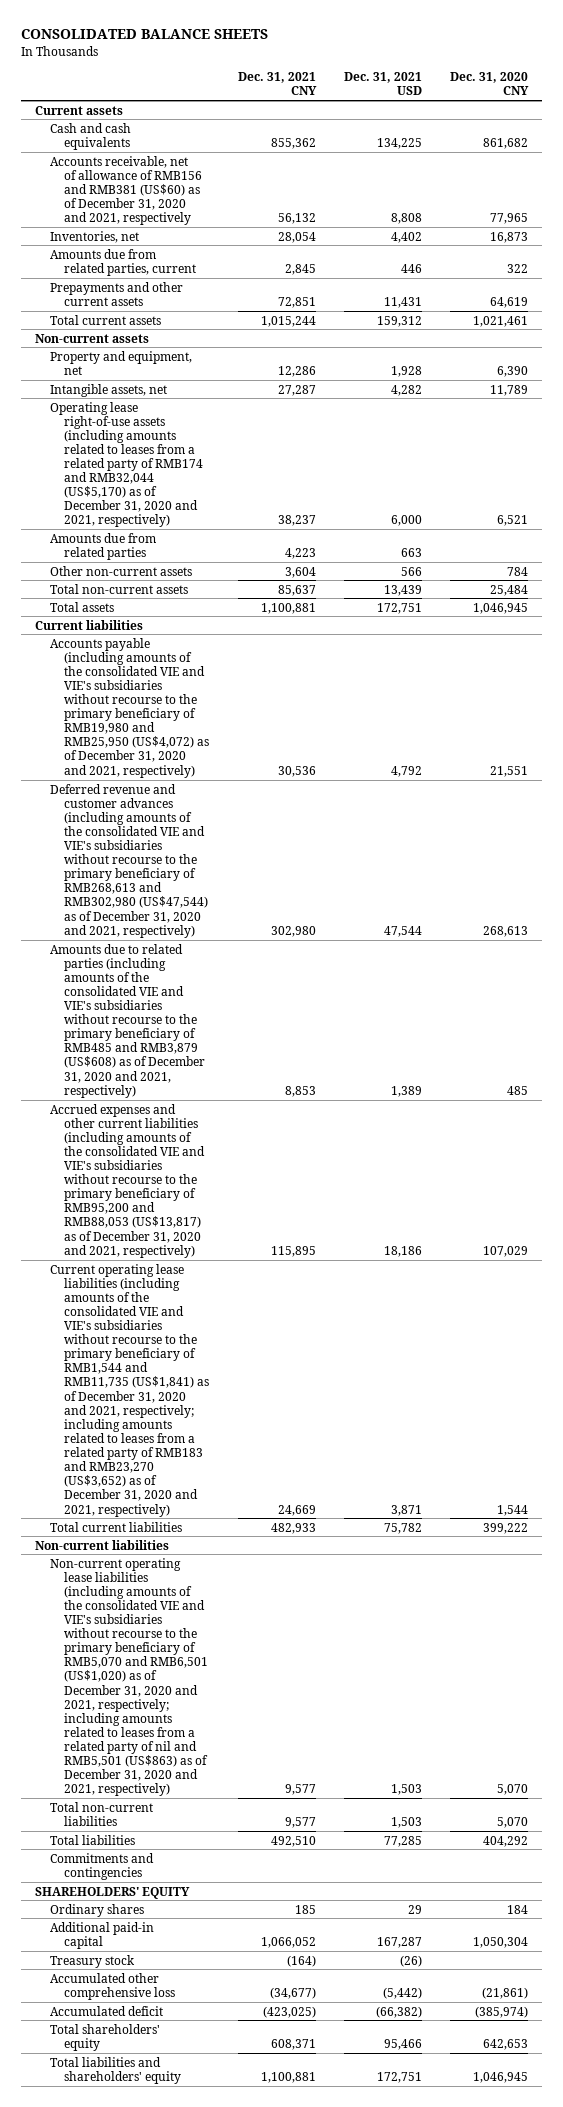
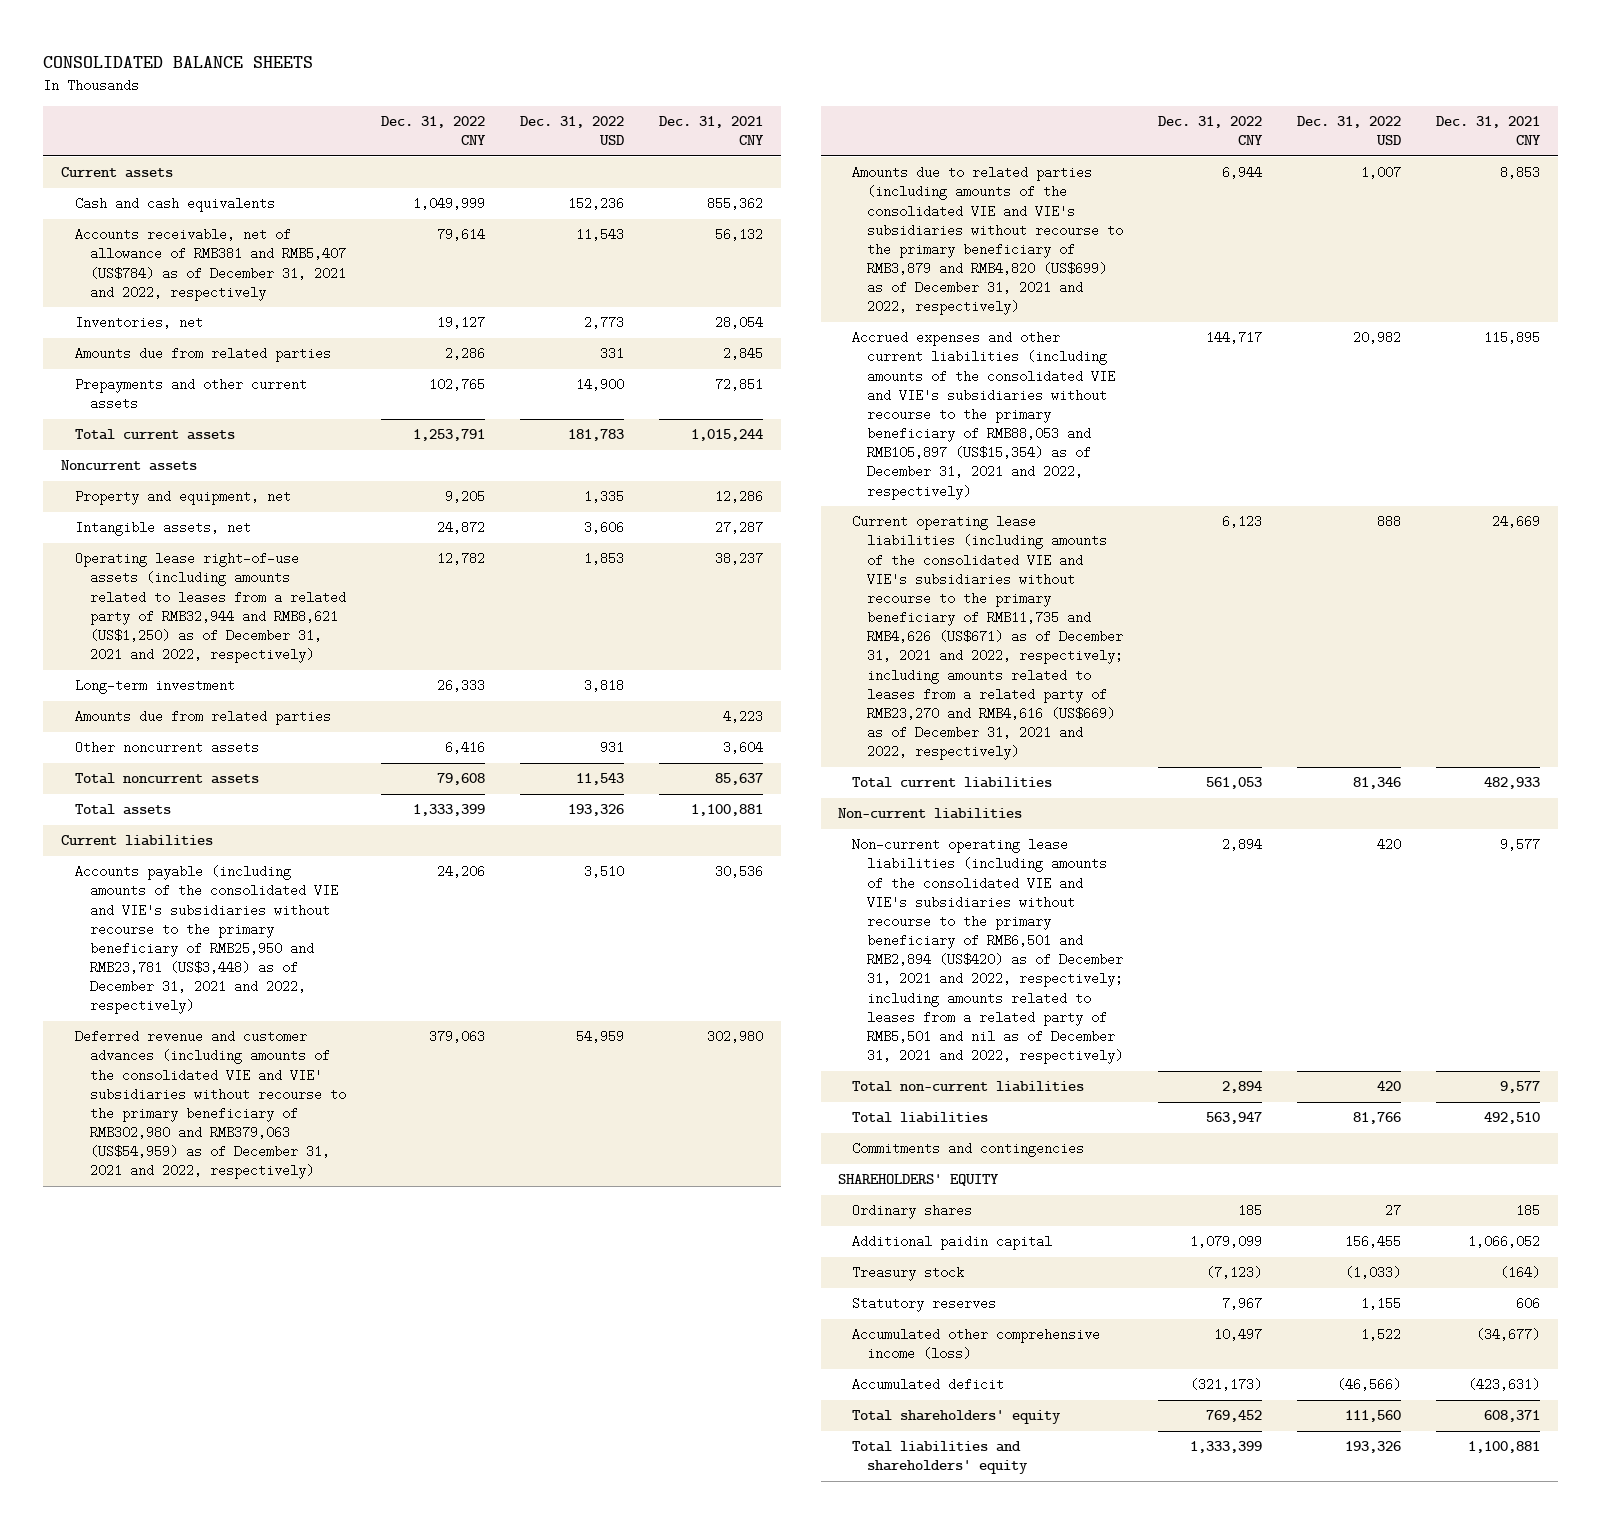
- | Dec. 31, 2021 CNY | Dec. 31, 2021 USD | Dec. 31, 2020 CNY
+ | Dec. 31, 2022 CNY | Dec. 31, 2022 USD | Dec. 31, 2021 CNY
- Accounts receivable, net of allowance of RMB156 and RMB381 (US$60) as of December 31, 2020 and 2021, respectively | 56,132 | 8,808 | 77,965
+ Accounts receivable, net of allowance of RMB381 and RMB5,407 (US$784) as of December 31, 2021 and 2022, respectively | 79,614 | 11,543 | 56,132
- Amounts due from related parties, current | 2,845 | 446 | 322
+ Amounts due from related parties | 2,286 | 331 | 2,845
- Non-current assets
+ Noncurrent assets
- Operating lease right-of-use assets (including amounts related to leases from a related party of RMB174 and RMB32,044 (US$5,170) as of December 31, 2020 and 2021, respectively) | 38,237 | 6,000 | 6,521
+ Operating lease right-of-use assets (including amounts related to leases from a related party of RMB32,944 and RMB8,621 (US$1,250) as of December 31, 2021 and 2022, respectively) | 12,782 | 1,853 | 38,237
+ Long-term investment | 26,333 | 3,818 |
- Other non-current assets | 3,604 | 566 | 784
- Total non-current assets | 85,637 | 13,439 | 25,484
+ Other noncurrent assets | 6,416 | 931 | 3,604
+ Total noncurrent assets | 79,608 | 11,543 | 85,637
- Accounts payable (including amounts of the consolidated VIE and VIE's subsidiaries without recourse to the primary beneficiary of RMB19,980 and RMB25,950 (US$4,072) as of December 31, 2020 and 2021, respectively) | 30,536 | 4,792 | 21,551
- Deferred revenue and customer advances (including amounts of the consolidated VIE and VIE's subsidiaries without recourse to the primary beneficiary of RMB268,613 and RMB302,980 (US$47,544) as of December 31, 2020 and 2021, respectively) | 302,980 | 47,544 | 268,613
- Amounts due to related parties (including amounts of the consolidated VIE and VIE's subsidiaries without recourse to the primary beneficiary of RMB485 and RMB3,879 (US$608) as of December 31, 2020 and 2021, respectively) | 8,853 | 1,389 | 485
- Accrued expenses and other current liabilities (including amounts of the consolidated VIE and VIE's subsidiaries without recourse to the primary beneficiary of RMB95,200 and RMB88,053 (US$13,817) as of December 31, 2020 and 2021, respectively) | 115,895 | 18,186 | 107,029
- Current operating lease liabilities (including amounts of the consolidated VIE and VIE's subsidiaries without recourse to the primary beneficiary of RMB1,544 and RMB11,735 (US$1,841) as of December 31, 2020 and 2021, respectively; including amounts related to leases from a related party of RMB183 and RMB23,270 (US$3,652) as of December 31, 2020 and 2021, respectively) | 24,669 | 3,871 | 1,544
+ Accounts payable (including amounts of the consolidated VIE and VIE's subsidiaries without recourse to the primary beneficiary of RMB25,950 and RMB23,781 (US$3,448) as of December 31, 2021 and 2022, respectively) | 24,206 | 3,510 | 30,536
+ Deferred revenue and customer advances (including amounts of the consolidated VIE and VIE' subsidiaries without recourse to the primary beneficiary of RMB302,980 and RMB379,063 (US$54,959) as of December 31, 2021 and 2022, respectively) | 379,063 | 54,959 | 302,980
+ Amounts due to related parties (including amounts of the consolidated VIE and VIE's subsidiaries without recourse to the primary beneficiary of RMB3,879 and RMB4,820 (US$699) as of December 31, 2021 and 2022, respectively) | 6,944 | 1,007 | 8,853
+ Accrued expenses and other current liabilities (including amounts of the consolidated VIE and VIE's subsidiaries without recourse to the primary beneficiary of RMB88,053 and RMB105,897 (US$15,354) as of December 31, 2021 and 2022, respectively) | 144,717 | 20,982 | 115,895
+ Current operating lease liabilities (including amounts of the consolidated VIE and VIE's subsidiaries without recourse to the primary beneficiary of RMB11,735 and RMB4,626 (US$671) as of December 31, 2021 and 2022, respectively; including amounts related to leases from a related party of RMB23,270 and RMB4,616 (US$669) as of December 31, 2021 and 2022, respectively) | 6,123 | 888 | 24,669
- Non-current operating lease liabilities (including amounts of the consolidated VIE and VIE's subsidiaries without recourse to the primary beneficiary of RMB5,070 and RMB6,501 (US$1,020) as of December 31, 2020 and 2021, respectively; including amounts related to leases from a related party of nil and RMB5,501 (US$863) as of December 31, 2020 and 2021, respectively) | 9,577 | 1,503 | 5,070
+ Non-current operating lease liabilities (including amounts of the consolidated VIE and VIE's subsidiaries without recourse to the primary beneficiary of RMB6,501 and RMB2,894 (US$420) as of December 31, 2021 and 2022, respectively; including amounts related to leases from a related party of RMB5,501 and nil as of December 31, 2021 and 2022, respectively) | 2,894 | 420 | 9,577
- Additional paid-in capital | 1,066,052 | 167,287 | 1,050,304
+ Additional paidin capital | 1,079,099 | 156,455 | 1,066,052
- Accumulated other comprehensive loss | (34,677) | (5,442) | (21,861)
- Accumulated deficit | (423,025) | (66,382) | (385,974)
+ Statutory reserves | 7,967 | 1,155 | 606
+ Accumulated other comprehensive income (loss) | 10,497 | 1,522 | (34,677)
+ Accumulated deficit | (321,173) | (46,566) | (423,631)

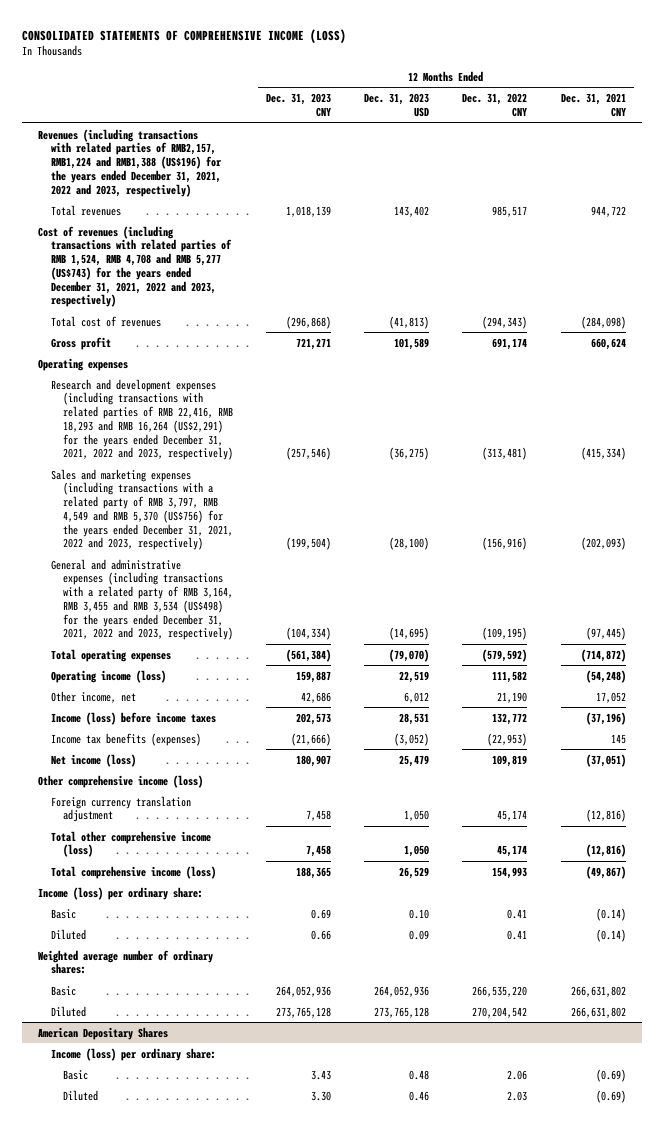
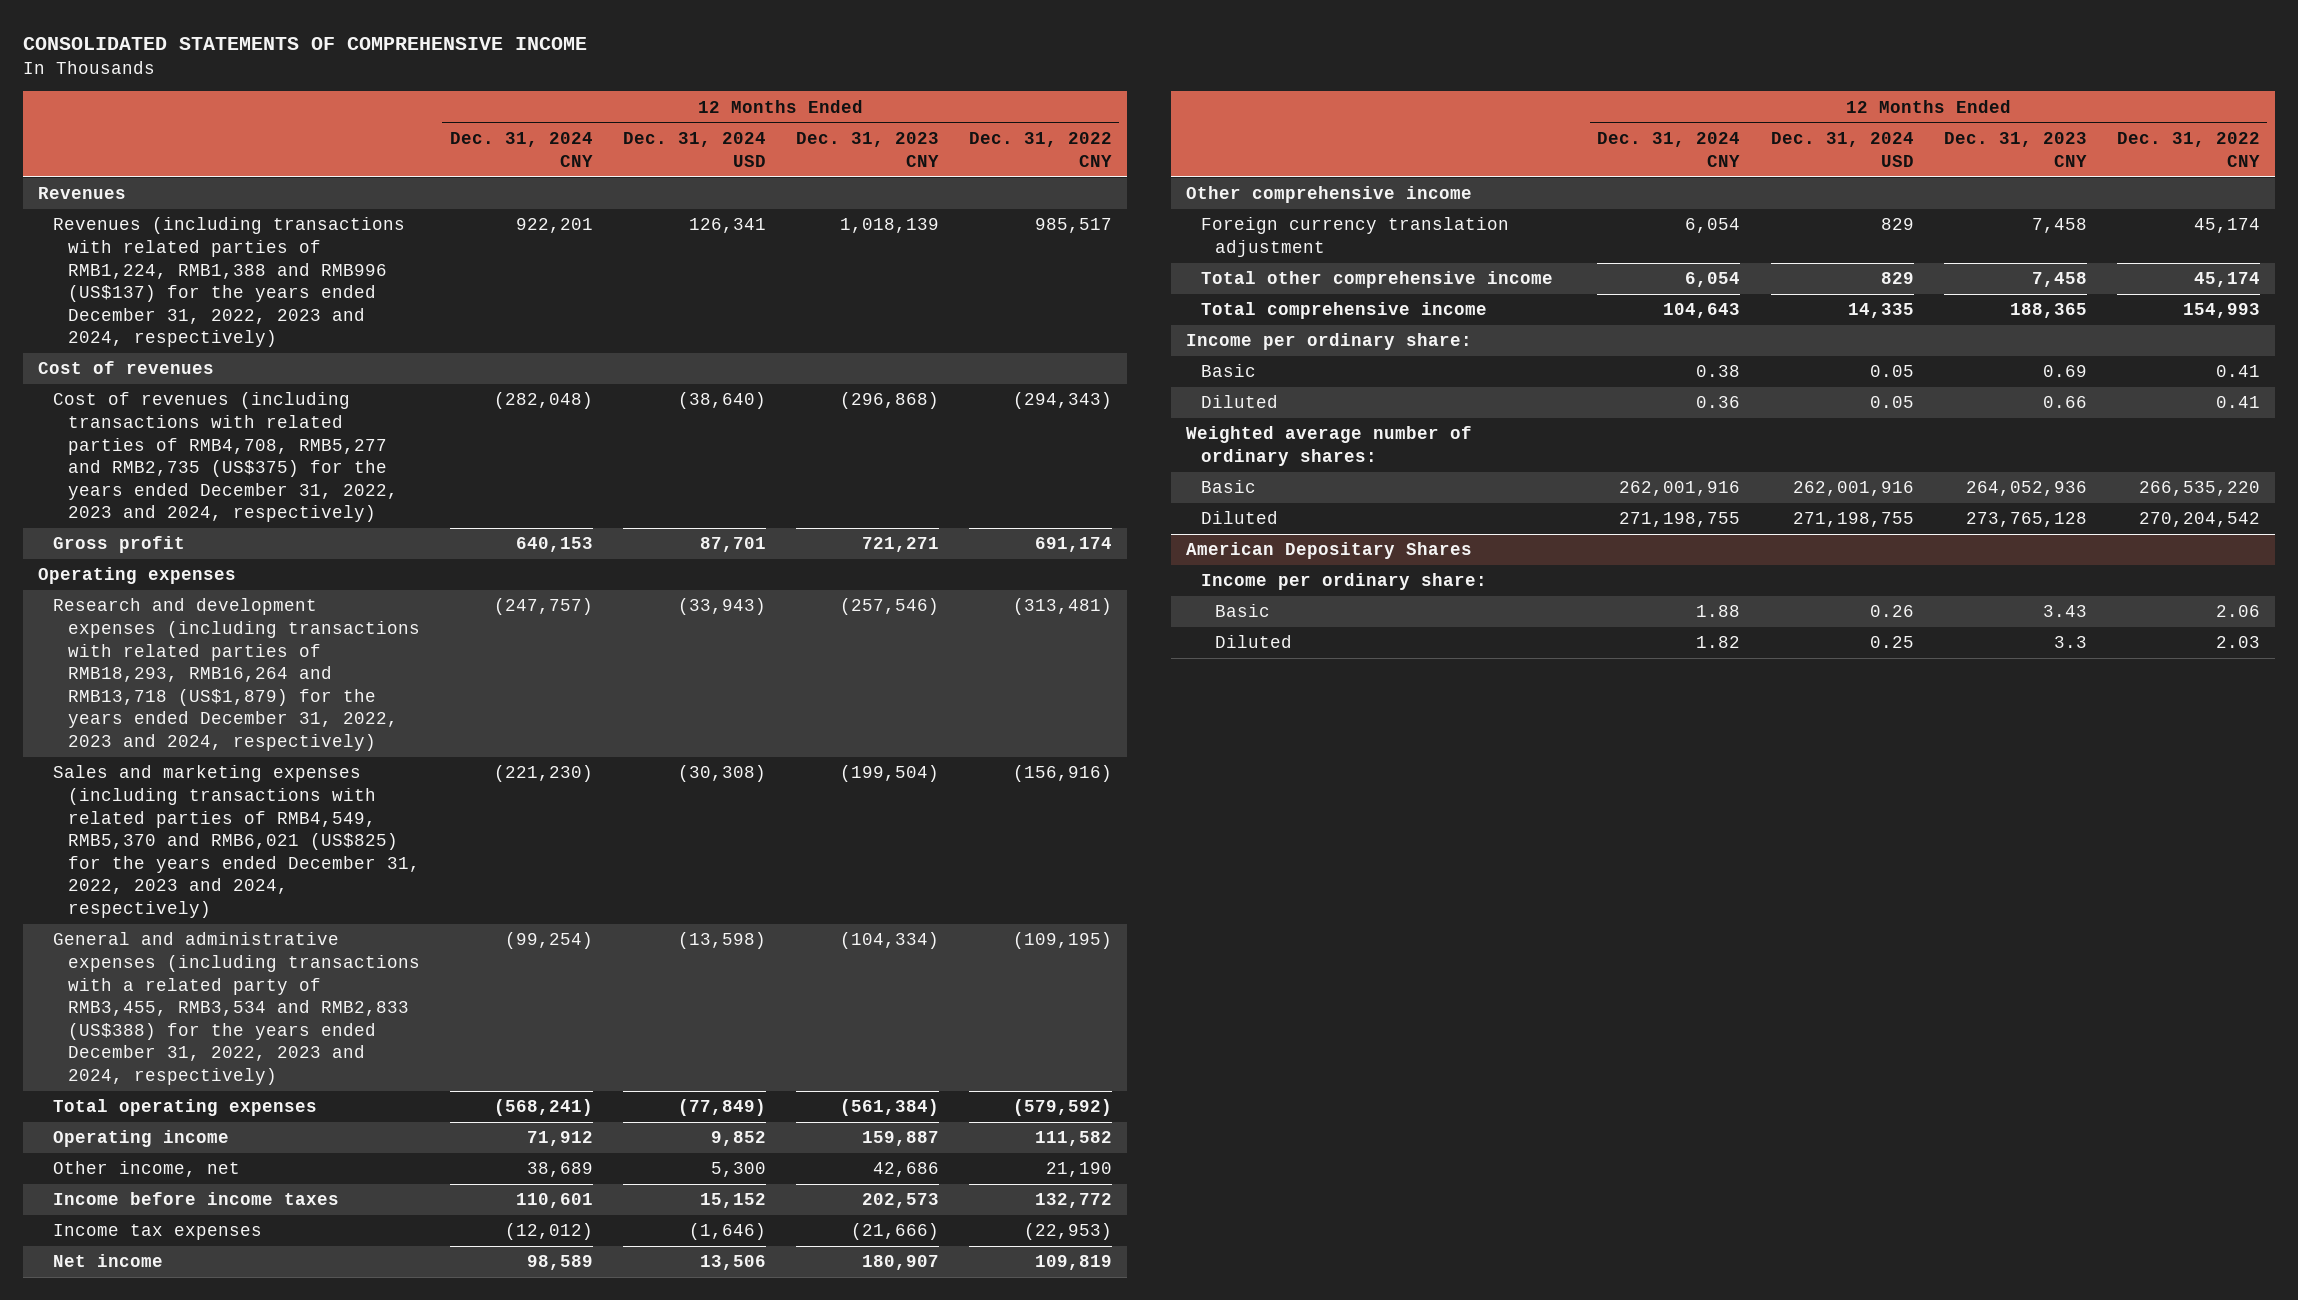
- CONSOLIDATED STATEMENTS OF COMPREHENSIVE INCOME (LOSS)
+ CONSOLIDATED STATEMENTS OF COMPREHENSIVE INCOME
- | 12 Months Ended Dec. 31, 2023 CNY | 12 Months Ended Dec. 31, 2023 USD | 12 Months Ended Dec. 31, 2022 CNY | 12 Months Ended Dec. 31, 2021 CNY
+ | 12 Months Ended Dec. 31, 2024 CNY | 12 Months Ended Dec. 31, 2024 USD | 12 Months Ended Dec. 31, 2023 CNY | 12 Months Ended Dec. 31, 2022 CNY
- Revenues (including transactions with related parties of RMB2,157, RMB1,224 and RMB1,388 (US$196) for the years ended December 31, 2021, 2022 and 2023, respectively)
- Total revenues | 1,018,139 | 143,402 | 985,517 | 944,722
- Cost of revenues (including transactions with related parties of RMB 1,524, RMB 4,708 and RMB 5,277 (US$743) for the years ended December 31, 2021, 2022 and 2023, respectively)
- Total cost of revenues | (296,868) | (41,813) | (294,343) | (284,098)
+ Revenues
+ Revenues (including transactions with related parties of RMB1,224, RMB1,388 and RMB996 (US$137) for the years ended December 31, 2022, 2023 and 2024, respectively) | 922,201 | 126,341 | 1,018,139 | 985,517
+ Cost of revenues
+ Cost of revenues (including transactions with related parties of RMB4,708, RMB5,277 and RMB2,735 (US$375) for the years ended December 31, 2022, 2023 and 2024, respectively) | (282,048) | (38,640) | (296,868) | (294,343)
- Research and development expenses (including transactions with related parties of RMB 22,416, RMB 18,293 and RMB 16,264 (US$2,291) for the years ended December 31, 2021, 2022 and 2023, respectively) | (257,546) | (36,275) | (313,481) | (415,334)
- Sales and marketing expenses (including transactions with a related party of RMB 3,797, RMB 4,549 and RMB 5,370 (US$756) for the years ended December 31, 2021, 2022 and 2023, respectively) | (199,504) | (28,100) | (156,916) | (202,093)
- General and administrative expenses (including transactions with a related party of RMB 3,164, RMB 3,455 and RMB 3,534 (US$498) for the years ended December 31, 2021, 2022 and 2023, respectively) | (104,334) | (14,695) | (109,195) | (97,445)
+ Research and development expenses (including transactions with related parties of RMB18,293, RMB16,264 and RMB13,718 (US$1,879) for the years ended December 31, 2022, 2023 and 2024, respectively) | (247,757) | (33,943) | (257,546) | (313,481)
+ Sales and marketing expenses (including transactions with related parties of RMB4,549, RMB5,370 and RMB6,021 (US$825) for the years ended December 31, 2022, 2023 and 2024, respectively) | (221,230) | (30,308) | (199,504) | (156,916)
+ General and administrative expenses (including transactions with a related party of RMB3,455, RMB3,534 and RMB2,833 (US$388) for the years ended December 31, 2022, 2023 and 2024, respectively) | (99,254) | (13,598) | (104,334) | (109,195)
- Operating income (loss) | 159,887 | 22,519 | 111,582 | (54,248)
+ Operating income | 71,912 | 9,852 | 159,887 | 111,582
- Income (loss) before income taxes | 202,573 | 28,531 | 132,772 | (37,196)
- Income tax benefits (expenses) | (21,666) | (3,052) | (22,953) | 145
- Net income (loss) | 180,907 | 25,479 | 109,819 | (37,051)
- Other comprehensive income (loss)
+ Income before income taxes | 110,601 | 15,152 | 202,573 | 132,772
+ Income tax expenses | (12,012) | (1,646) | (21,666) | (22,953)
+ Net income | 98,589 | 13,506 | 180,907 | 109,819
+ Other comprehensive income
- Total other comprehensive income (loss) | 7,458 | 1,050 | 45,174 | (12,816)
- Total comprehensive income (loss) | 188,365 | 26,529 | 154,993 | (49,867)
- Income (loss) per ordinary share:
+ Total other comprehensive income | 6,054 | 829 | 7,458 | 45,174
+ Total comprehensive income | 104,643 | 14,335 | 188,365 | 154,993
+ Income per ordinary share:
@ American Depositary Shares
- Income (loss) per ordinary share:
+ Income per ordinary share:
- Diluted | 3.30 | 0.46 | 2.03 | (0.69)
+ Diluted | 1.82 | 0.25 | 3.3 | 2.03

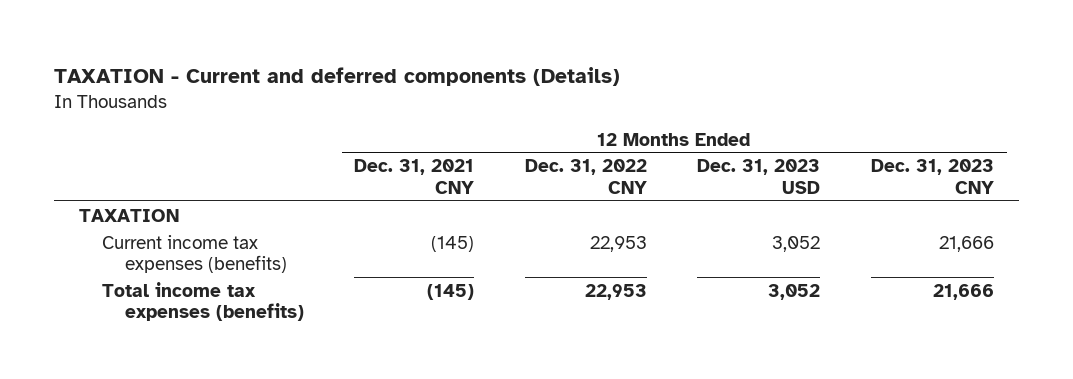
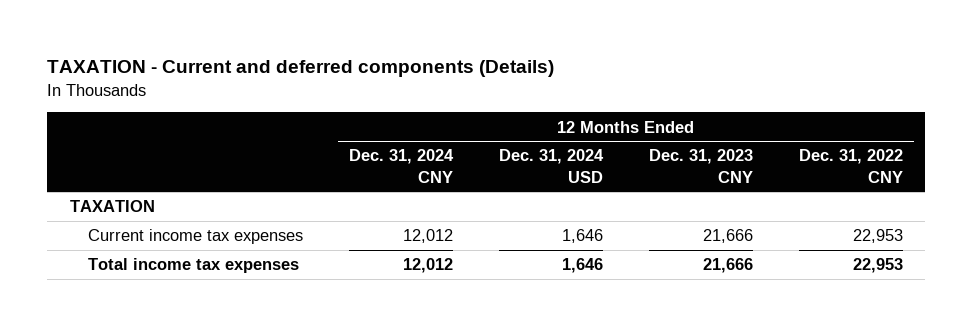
- | 12 Months Ended Dec. 31, 2021 CNY | 12 Months Ended Dec. 31, 2022 CNY | 12 Months Ended Dec. 31, 2023 USD | 12 Months Ended Dec. 31, 2023 CNY
+ | 12 Months Ended Dec. 31, 2024 CNY | 12 Months Ended Dec. 31, 2024 USD | 12 Months Ended Dec. 31, 2023 CNY | 12 Months Ended Dec. 31, 2022 CNY
- Current income tax expenses (benefits) | (145) | 22,953 | 3,052 | 21,666
- Total income tax expenses (benefits) | (145) | 22,953 | 3,052 | 21,666
+ Current income tax expenses | 12,012 | 1,646 | 21,666 | 22,953
+ Total income tax expenses | 12,012 | 1,646 | 21,666 | 22,953

